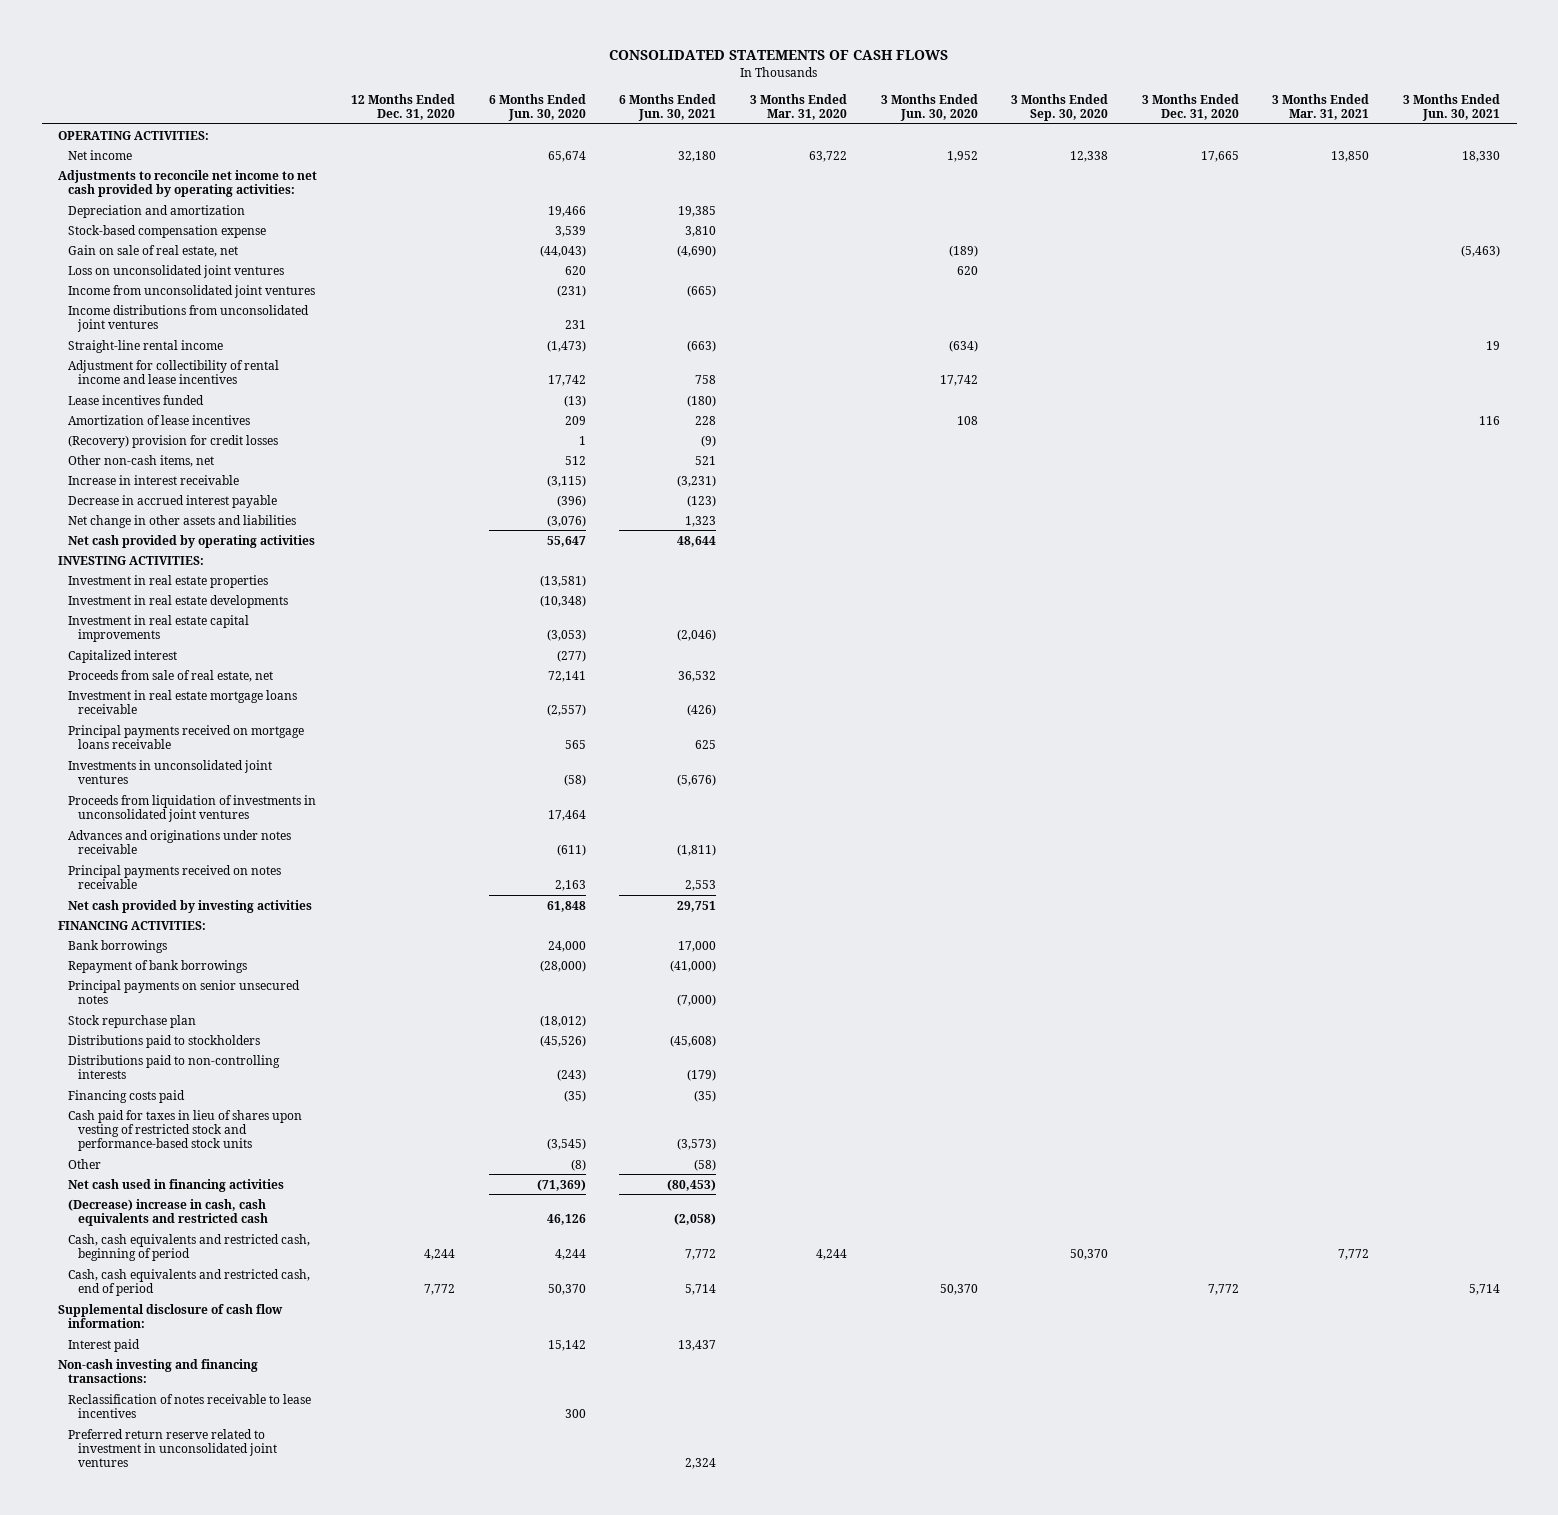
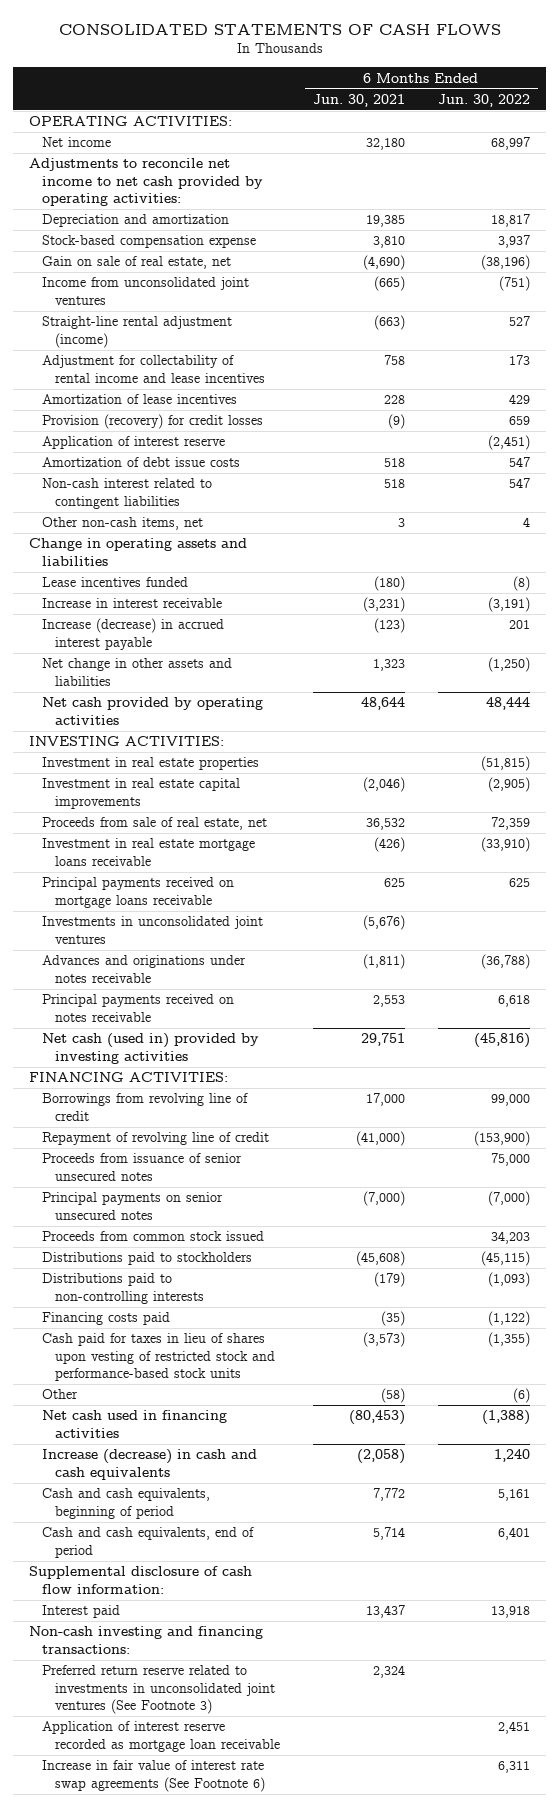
- | 12 Months Ended Dec. 31, 2020 | 6 Months Ended Jun. 30, 2020 | 6 Months Ended Jun. 30, 2021 | 3 Months Ended Mar. 31, 2020 | 3 Months Ended Jun. 30, 2020 | 3 Months Ended Sep. 30, 2020 | 3 Months Ended Dec. 31, 2020 | 3 Months Ended Mar. 31, 2021 | 3 Months Ended Jun. 30, 2021
+ | 6 Months Ended Jun. 30, 2021 | 6 Months Ended Jun. 30, 2022
- Loss on unconsolidated joint ventures | | 620 | | | 620 | | | |
- Income distributions from unconsolidated joint ventures | | 231 | | | | | | |
- Straight-line rental income | | (1,473) | (663) | | (634) | | | | 19
- Adjustment for collectibility of rental income and lease incentives | | 17,742 | 758 | | 17,742 | | | |
+ Straight-line rental adjustment (income) | (663) | 527
+ Adjustment for collectability of rental income and lease incentives | 758 | 173
- (Recovery) provision for credit losses | | 1 | (9) | | | | | |
- Other non-cash items, net | | 512 | 521 | | | | | |
+ Provision (recovery) for credit losses | (9) | 659
+ Application of interest reserve | | (2,451)
+ Amortization of debt issue costs | 518 | 547
+ Non-cash interest related to contingent liabilities | 518 | 547
+ Other non-cash items, net | 3 | 4
+ Change in operating assets and liabilities
moved down: Lease incentives funded | (180) | (8)
- Decrease in accrued interest payable | | (396) | (123) | | | | | |
+ Increase (decrease) in accrued interest payable | (123) | 201
- Investment in real estate developments | | (10,348) | | | | | | |
- Capitalized interest | | (277) | | | | | | |
- Proceeds from liquidation of investments in unconsolidated joint ventures | | 17,464 | | | | | | |
- Net cash provided by investing activities | | 61,848 | 29,751 | | | | | |
+ Net cash (used in) provided by investing activities | 29,751 | (45,816)
- Bank borrowings | | 24,000 | 17,000 | | | | | |
- Repayment of bank borrowings | | (28,000) | (41,000) | | | | | |
+ Borrowings from revolving line of credit | 17,000 | 99,000
+ Repayment of revolving line of credit | (41,000) | (153,900)
+ Proceeds from issuance of senior unsecured notes | | 75,000
- Stock repurchase plan | | (18,012) | | | | | | |
+ Proceeds from common stock issued | | 34,203
- (Decrease) increase in cash, cash equivalents and restricted cash | | 46,126 | (2,058) | | | | | |
- Cash, cash equivalents and restricted cash, beginning of period | 4,244 | 4,244 | 7,772 | 4,244 | | 50,370 | | 7,772 |
- Cash, cash equivalents and restricted cash, end of period | 7,772 | 50,370 | 5,714 | | 50,370 | | 7,772 | | 5,714
+ Increase (decrease) in cash and cash equivalents | (2,058) | 1,240
+ Cash and cash equivalents, beginning of period | 7,772 | 5,161
+ Cash and cash equivalents, end of period | 5,714 | 6,401
- Reclassification of notes receivable to lease incentives | | 300 | | | | | | |
- Preferred return reserve related to investment in unconsolidated joint ventures | | | 2,324 | | | | | |
+ Preferred return reserve related to investments in unconsolidated joint ventures (See Footnote 3) | 2,324 |
+ Application of interest reserve recorded as mortgage loan receivable | | 2,451
+ Increase in fair value of interest rate swap agreements (See Footnote 6) | | 6,311

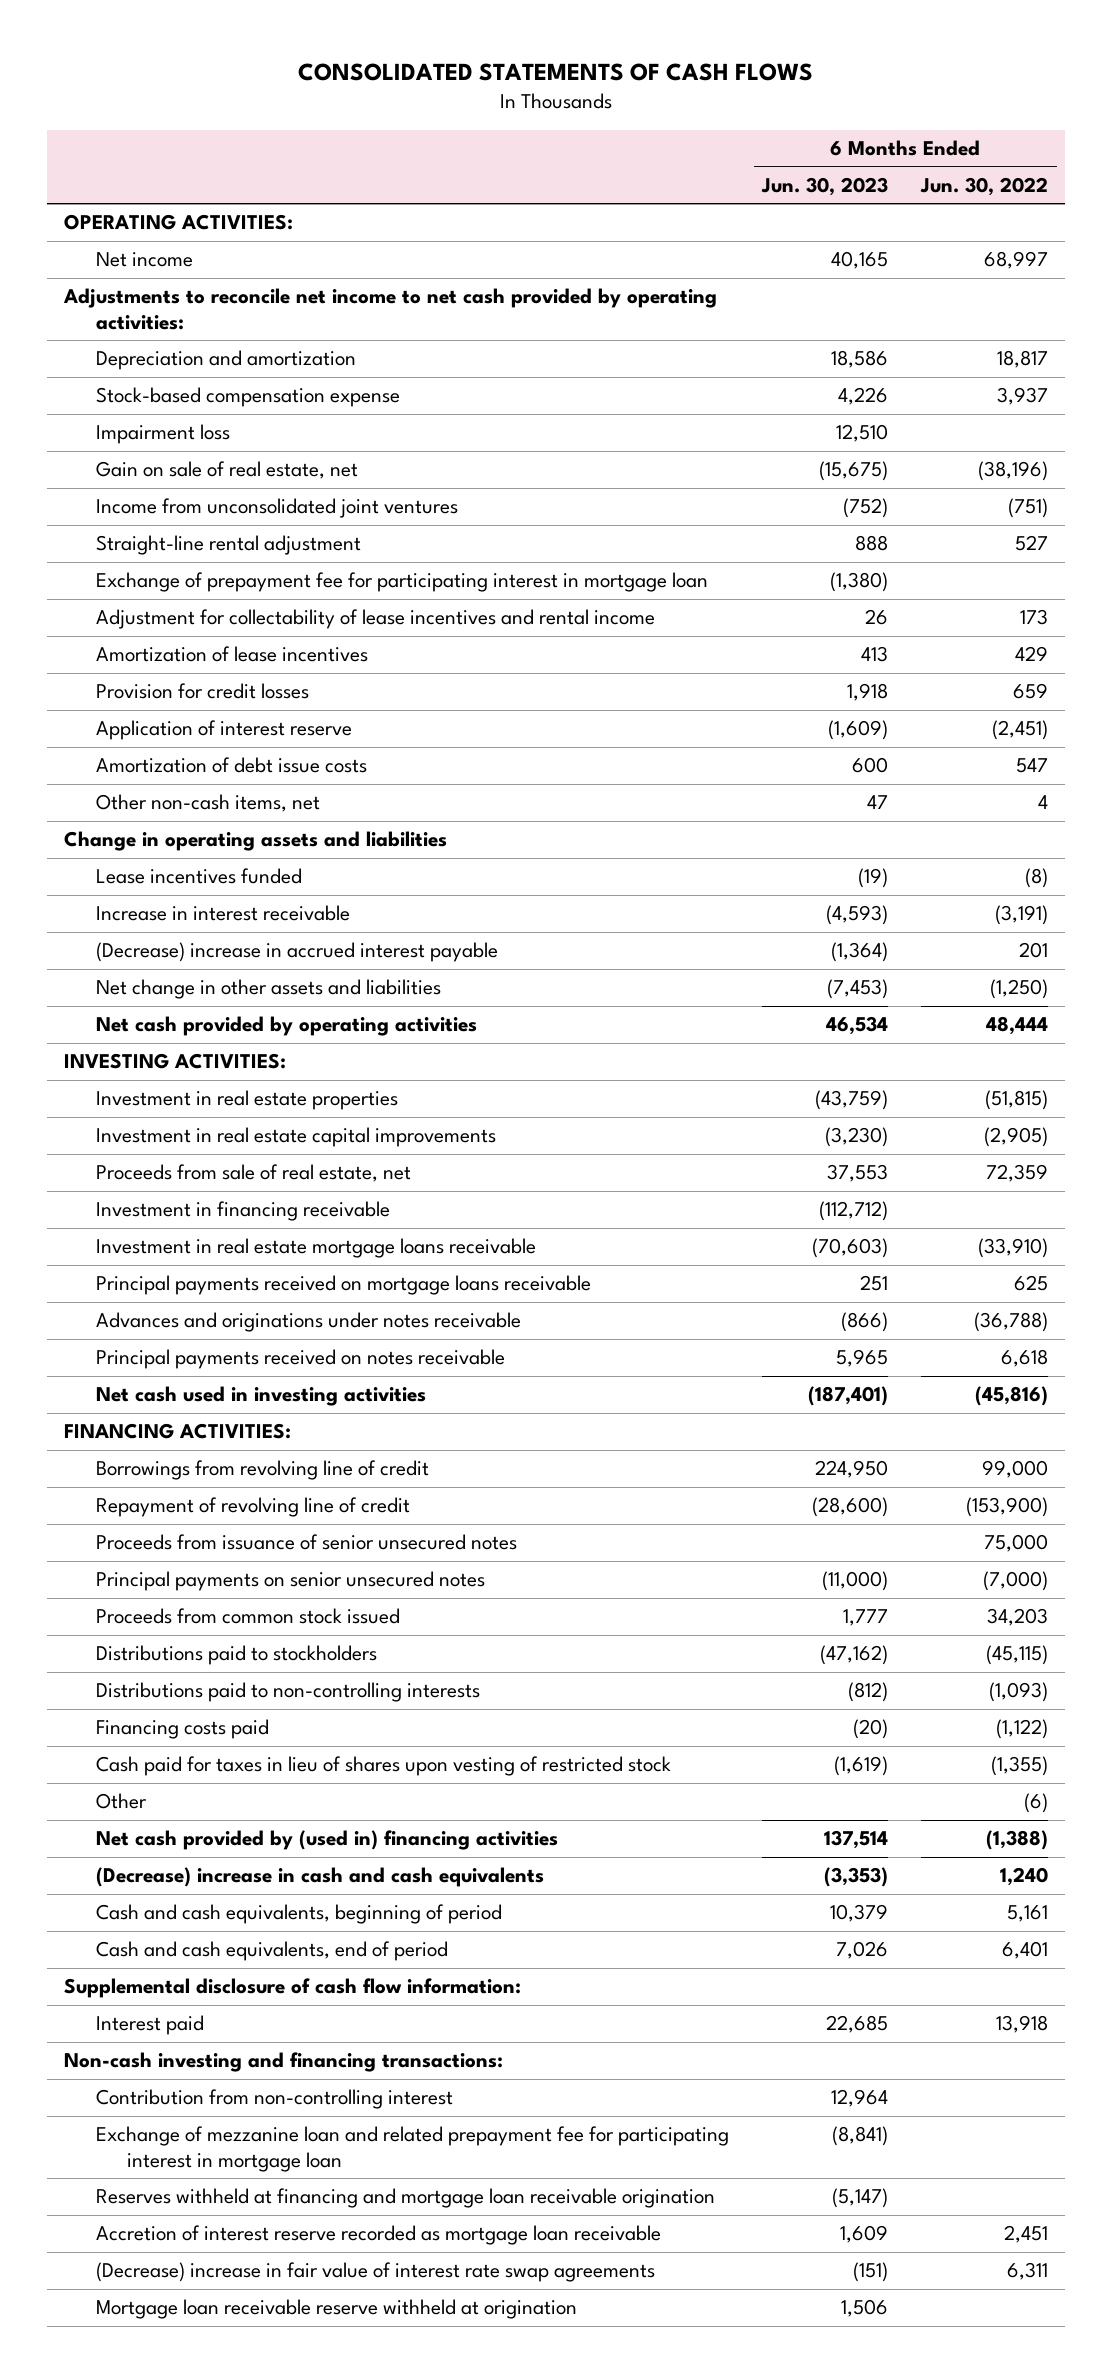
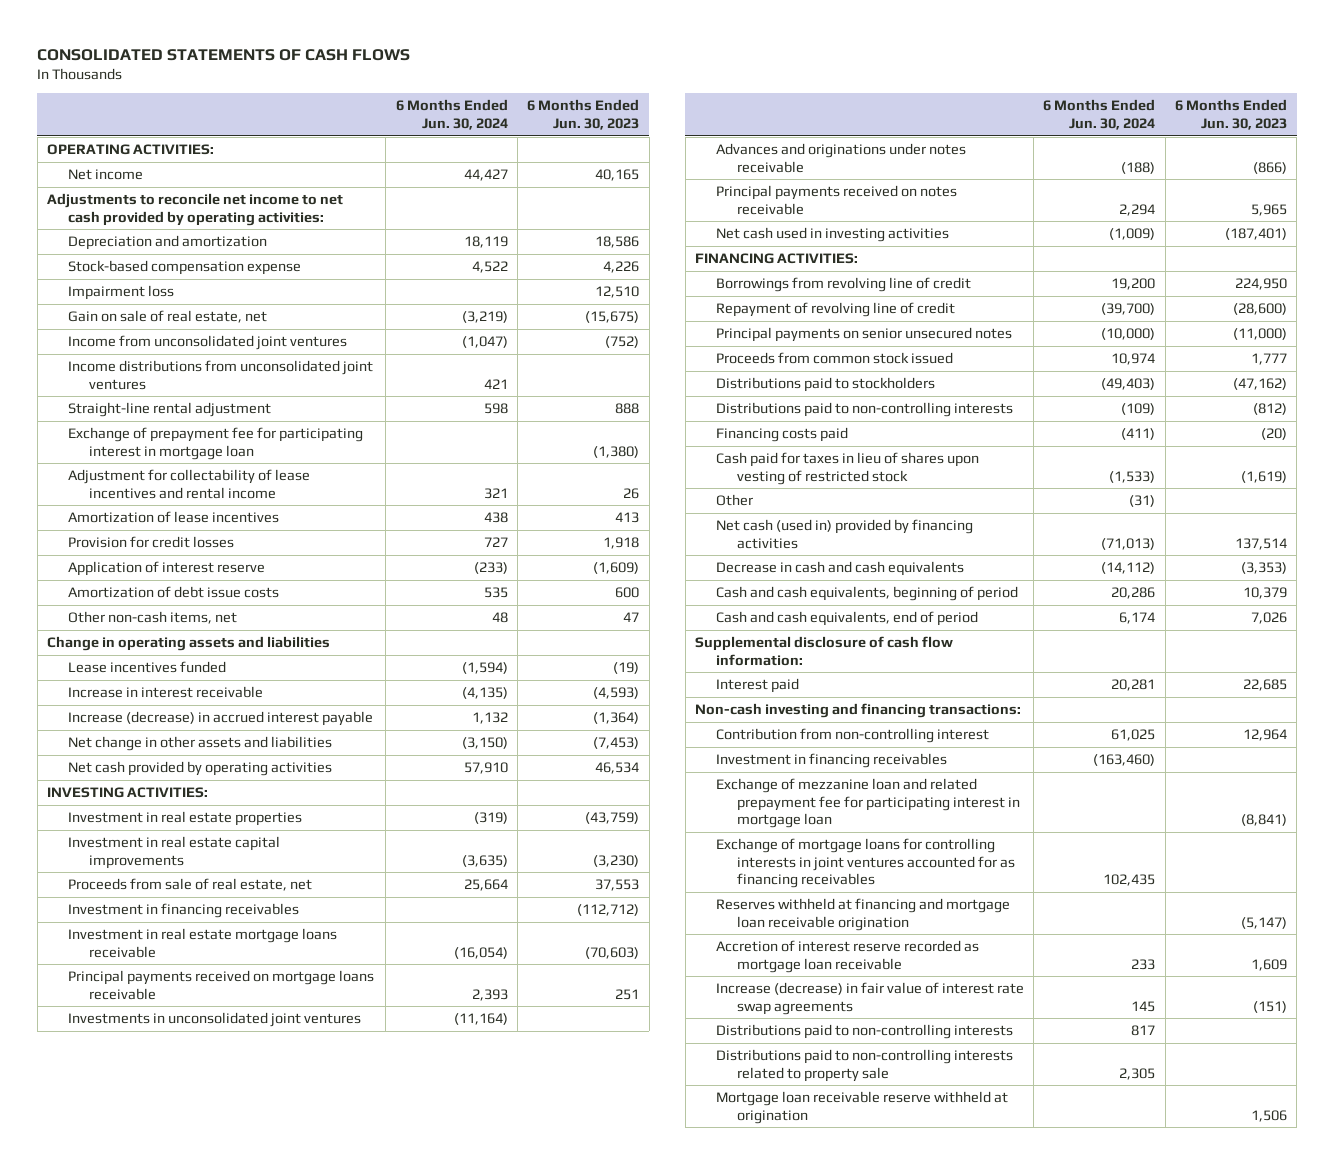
- | 6 Months Ended Jun. 30, 2023 | 6 Months Ended Jun. 30, 2022
+ | 6 Months Ended Jun. 30, 2024 | 6 Months Ended Jun. 30, 2023
+ Income distributions from unconsolidated joint ventures | 421 |
- (Decrease) increase in accrued interest payable | (1,364) | 201
+ Increase (decrease) in accrued interest payable | 1,132 | (1,364)
- Investment in financing receivable | (112,712) |
+ Investment in financing receivables | | (112,712)
+ Investments in unconsolidated joint ventures | (11,164) |
- Proceeds from issuance of senior unsecured notes | | 75,000
- Net cash provided by (used in) financing activities | 137,514 | (1,388)
- (Decrease) increase in cash and cash equivalents | (3,353) | 1,240
+ Net cash (used in) provided by financing activities | (71,013) | 137,514
+ Decrease in cash and cash equivalents | (14,112) | (3,353)
+ Investment in financing receivables | (163,460) |
+ Exchange of mortgage loans for controlling interests in joint ventures accounted for as financing receivables | 102,435 |
- (Decrease) increase in fair value of interest rate swap agreements | (151) | 6,311
+ Increase (decrease) in fair value of interest rate swap agreements | 145 | (151)
+ Distributions paid to non-controlling interests | 817 |
+ Distributions paid to non-controlling interests related to property sale | 2,305 |

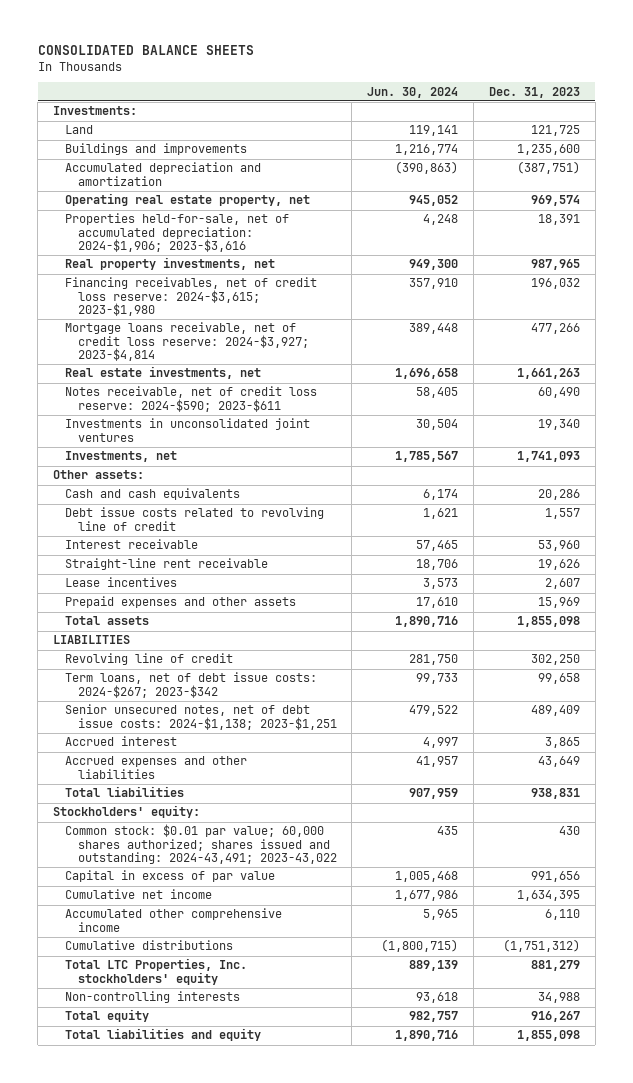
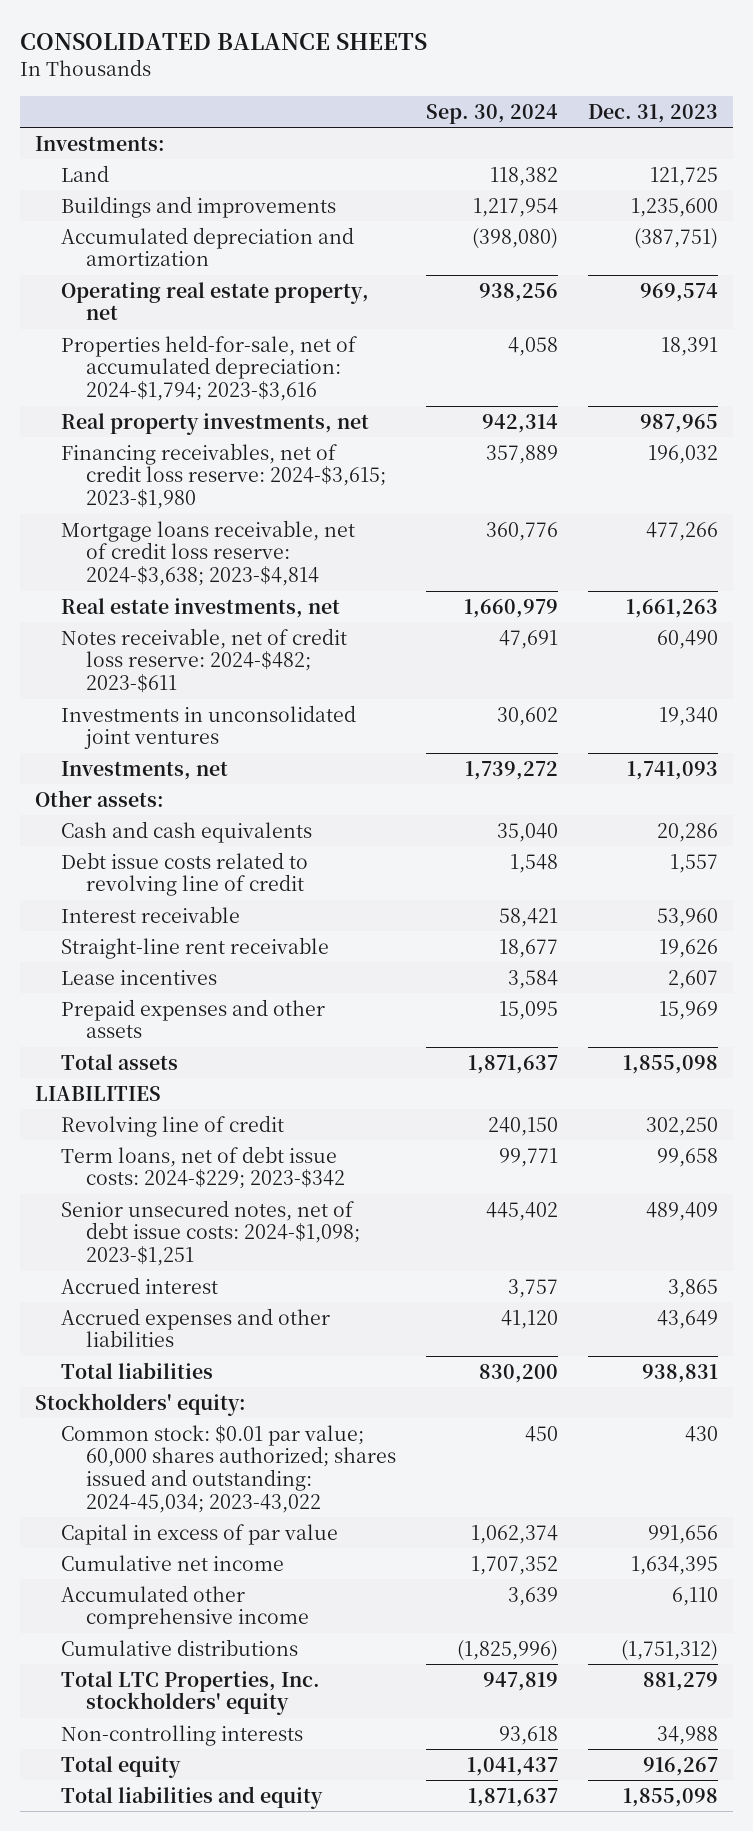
- | Jun. 30, 2024 | Dec. 31, 2023
+ | Sep. 30, 2024 | Dec. 31, 2023
- Properties held-for-sale, net of accumulated depreciation: 2024-$1,906; 2023-$3,616 | 4,248 | 18,391
+ Properties held-for-sale, net of accumulated depreciation: 2024-$1,794; 2023-$3,616 | 4,058 | 18,391
- Mortgage loans receivable, net of credit loss reserve: 2024-$3,927; 2023-$4,814 | 389,448 | 477,266
+ Mortgage loans receivable, net of credit loss reserve: 2024-$3,638; 2023-$4,814 | 360,776 | 477,266
- Notes receivable, net of credit loss reserve: 2024-$590; 2023-$611 | 58,405 | 60,490
+ Notes receivable, net of credit loss reserve: 2024-$482; 2023-$611 | 47,691 | 60,490
- Term loans, net of debt issue costs: 2024-$267; 2023-$342 | 99,733 | 99,658
- Senior unsecured notes, net of debt issue costs: 2024-$1,138; 2023-$1,251 | 479,522 | 489,409
+ Term loans, net of debt issue costs: 2024-$229; 2023-$342 | 99,771 | 99,658
+ Senior unsecured notes, net of debt issue costs: 2024-$1,098; 2023-$1,251 | 445,402 | 489,409
- Common stock: $0.01 par value; 60,000 shares authorized; shares issued and outstanding: 2024-43,491; 2023-43,022 | 435 | 430
+ Common stock: $0.01 par value; 60,000 shares authorized; shares issued and outstanding: 2024-45,034; 2023-43,022 | 450 | 430

